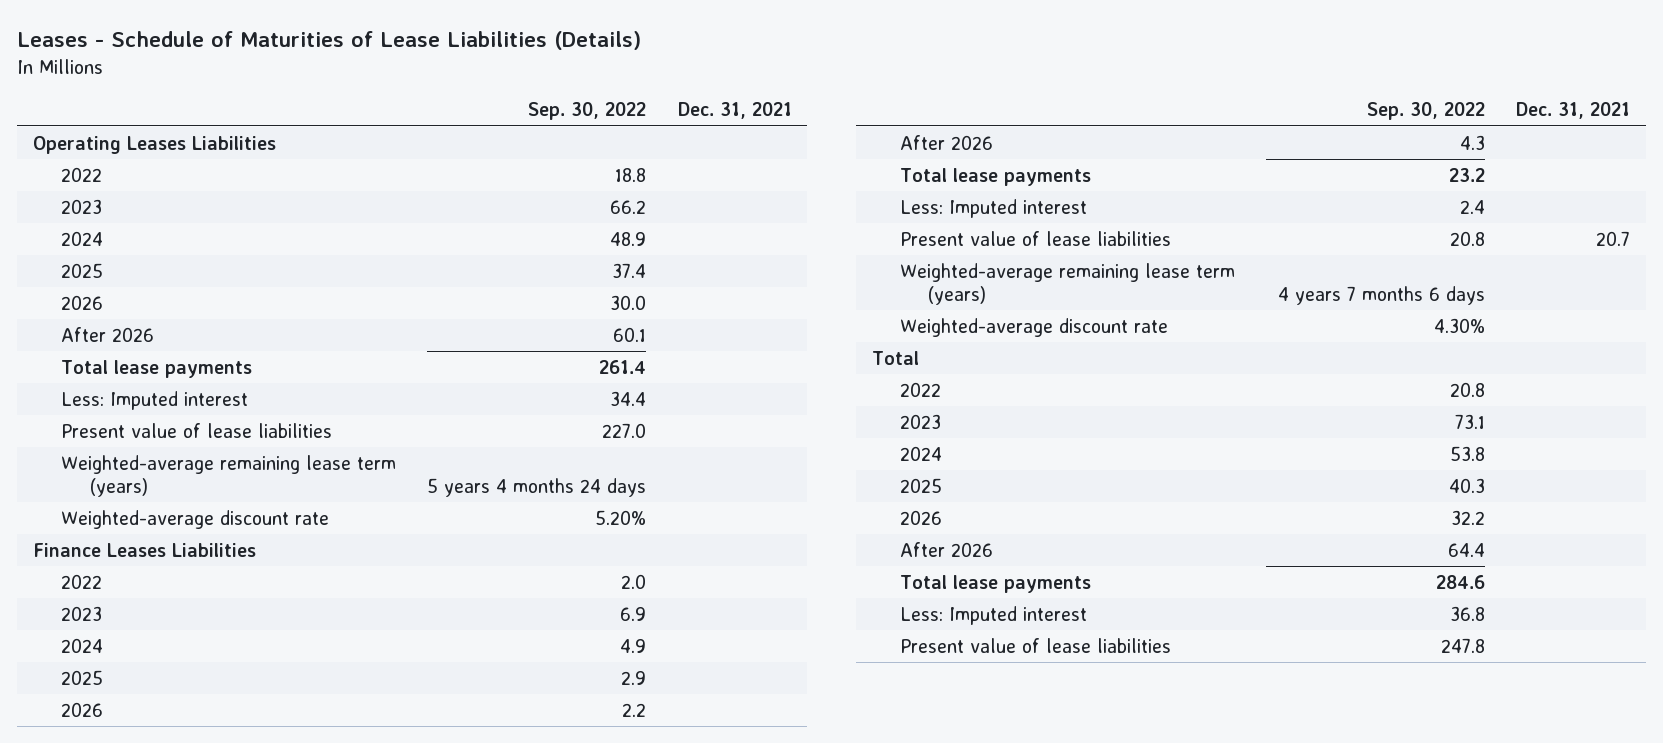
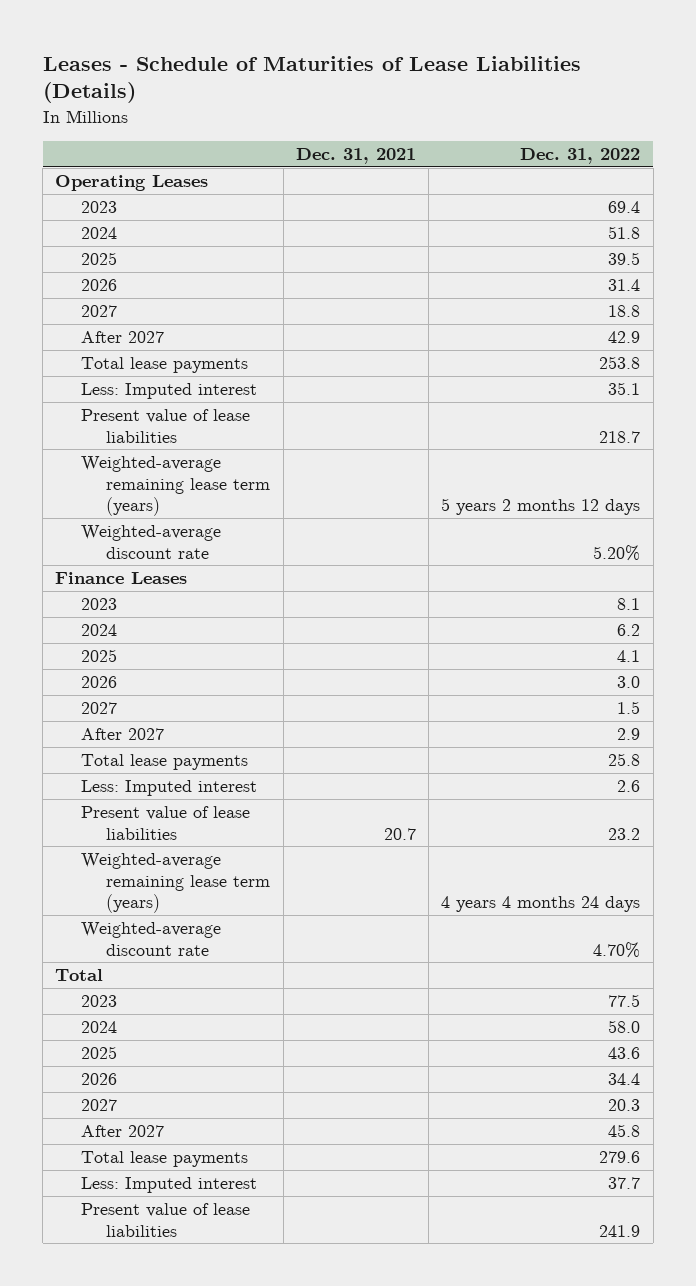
- | Sep. 30, 2022 | Dec. 31, 2021
+ | Dec. 31, 2021 | Dec. 31, 2022
- Operating Leases Liabilities
- 2022 | 18.8 |
+ Operating Leases
- After 2026 | 60.1 |
+ 2027 | | 18.8
+ After 2027 | | 42.9
- Finance Leases Liabilities
- 2022 | 2.0 |
+ Finance Leases
- After 2026 | 4.3 |
+ 2027 | | 1.5
+ After 2027 | | 2.9
- 2022 | 20.8 |
- After 2026 | 64.4 |
+ 2027 | | 20.3
+ After 2027 | | 45.8

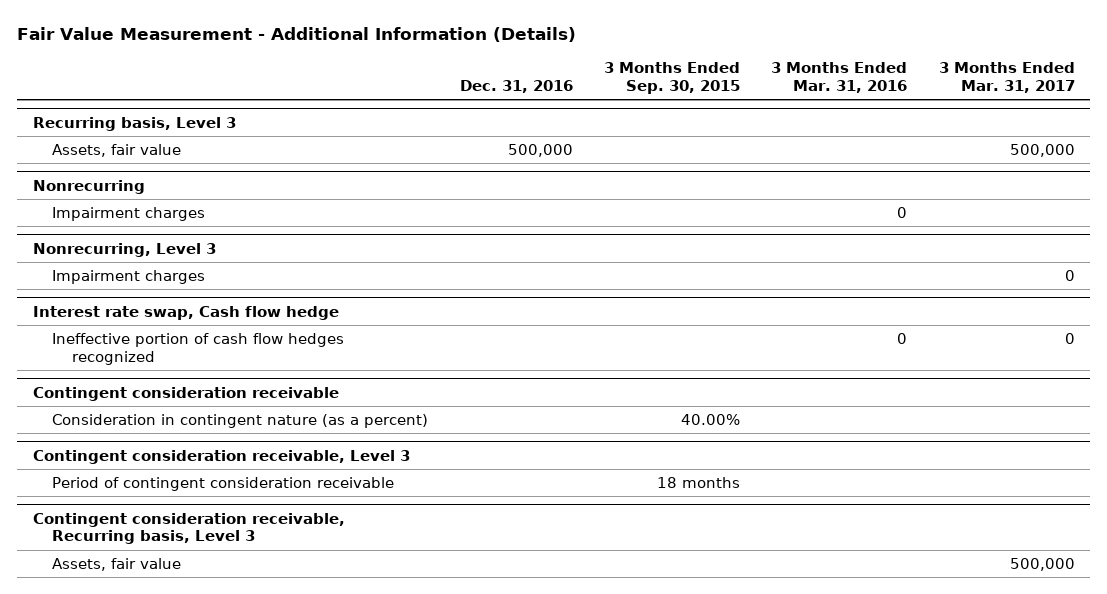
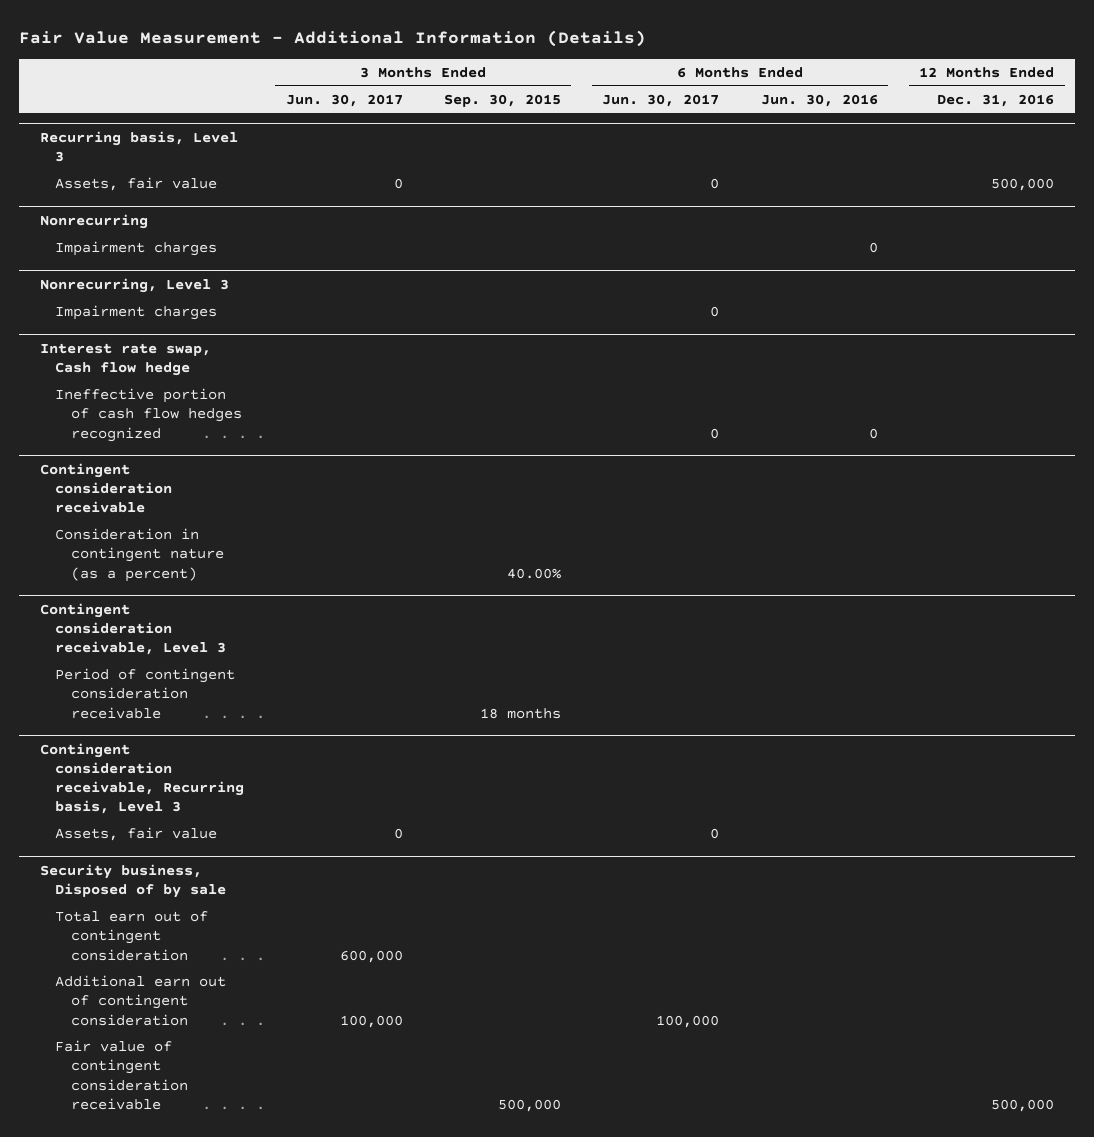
- | Dec. 31, 2016 | 3 Months Ended Sep. 30, 2015 | 3 Months Ended Mar. 31, 2016 | 3 Months Ended Mar. 31, 2017
+ | 3 Months Ended Jun. 30, 2017 | 3 Months Ended Sep. 30, 2015 | 6 Months Ended Jun. 30, 2017 | 6 Months Ended Jun. 30, 2016 | 12 Months Ended Dec. 31, 2016
+ Security business, Disposed of by sale
+ Total earn out of contingent consideration | 600,000 | | | |
+ Additional earn out of contingent consideration | 100,000 | | 100,000 | |
+ Fair value of contingent consideration receivable | | 500,000 | | | 500,000

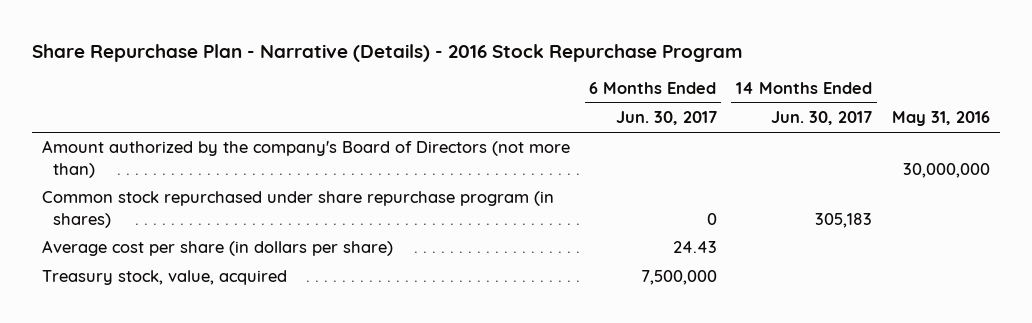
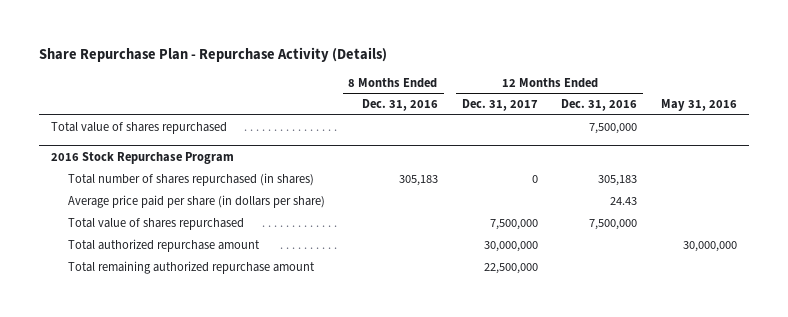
- Share Repurchase Plan - Narrative (Details) - 2016 Stock Repurchase Program
+ Share Repurchase Plan - Repurchase Activity (Details)
- | 6 Months Ended Jun. 30, 2017 | 14 Months Ended Jun. 30, 2017 | May 31, 2016
+ | 8 Months Ended Dec. 31, 2016 | 12 Months Ended Dec. 31, 2017 | 12 Months Ended Dec. 31, 2016 | May 31, 2016
- Amount authorized by the company's Board of Directors (not more than) | | | 30,000,000
- Common stock repurchased under share repurchase program (in shares) | 0 | 305,183 |
- Average cost per share (in dollars per share) | 24.43 | |
- Treasury stock, value, acquired | 7,500,000 | |
+ Total value of shares repurchased | | | 7,500,000 |
+ 2016 Stock Repurchase Program
+ Total number of shares repurchased (in shares) | 305,183 | 0 | 305,183 |
+ Average price paid per share (in dollars per share) | | | 24.43 |
+ Total value of shares repurchased | | 7,500,000 | 7,500,000 |
+ Total authorized repurchase amount | | 30,000,000 | | 30,000,000
+ Total remaining authorized repurchase amount | | 22,500,000 | |

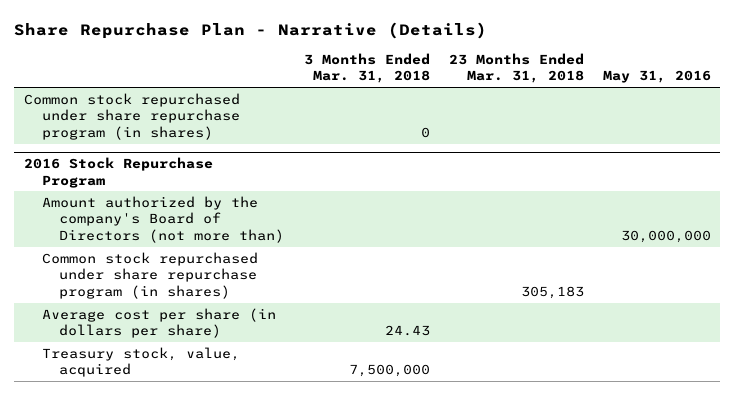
- Share Repurchase Plan - Repurchase Activity (Details)
+ Share Repurchase Plan - Narrative (Details)
- | 8 Months Ended Dec. 31, 2016 | 12 Months Ended Dec. 31, 2017 | 12 Months Ended Dec. 31, 2016 | May 31, 2016
+ | 3 Months Ended Mar. 31, 2018 | 23 Months Ended Mar. 31, 2018 | May 31, 2016
- Total value of shares repurchased | | | 7,500,000 |
+ Common stock repurchased under share repurchase program (in shares) | 0 | |
@ 2016 Stock Repurchase Program
- Total number of shares repurchased (in shares) | 305,183 | 0 | 305,183 |
- Average price paid per share (in dollars per share) | | | 24.43 |
- Total value of shares repurchased | | 7,500,000 | 7,500,000 |
- Total authorized repurchase amount | | 30,000,000 | | 30,000,000
- Total remaining authorized repurchase amount | | 22,500,000 | |
+ Amount authorized by the company's Board of Directors (not more than) | | | 30,000,000
+ Common stock repurchased under share repurchase program (in shares) | | 305,183 |
+ Average cost per share (in dollars per share) | 24.43 | |
+ Treasury stock, value, acquired | 7,500,000 | |

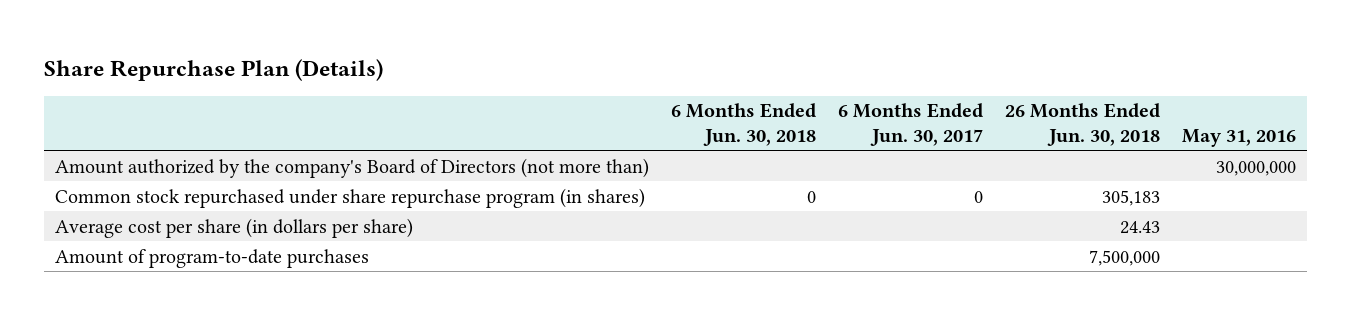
- Share Repurchase Plan - Narrative (Details)
+ Share Repurchase Plan (Details)
- | 3 Months Ended Mar. 31, 2018 | 23 Months Ended Mar. 31, 2018 | May 31, 2016
+ | 6 Months Ended Jun. 30, 2018 | 6 Months Ended Jun. 30, 2017 | 26 Months Ended Jun. 30, 2018 | May 31, 2016
+ Amount authorized by the company's Board of Directors (not more than) | | | | 30,000,000
- 2016 Stock Repurchase Program
- Amount authorized by the company's Board of Directors (not more than) | | | 30,000,000
- Common stock repurchased under share repurchase program (in shares) | | 305,183 |
- Average cost per share (in dollars per share) | 24.43 | |
- Treasury stock, value, acquired | 7,500,000 | |
+ Average cost per share (in dollars per share) | | | 24.43 |
+ Amount of program-to-date purchases | | | 7,500,000 |

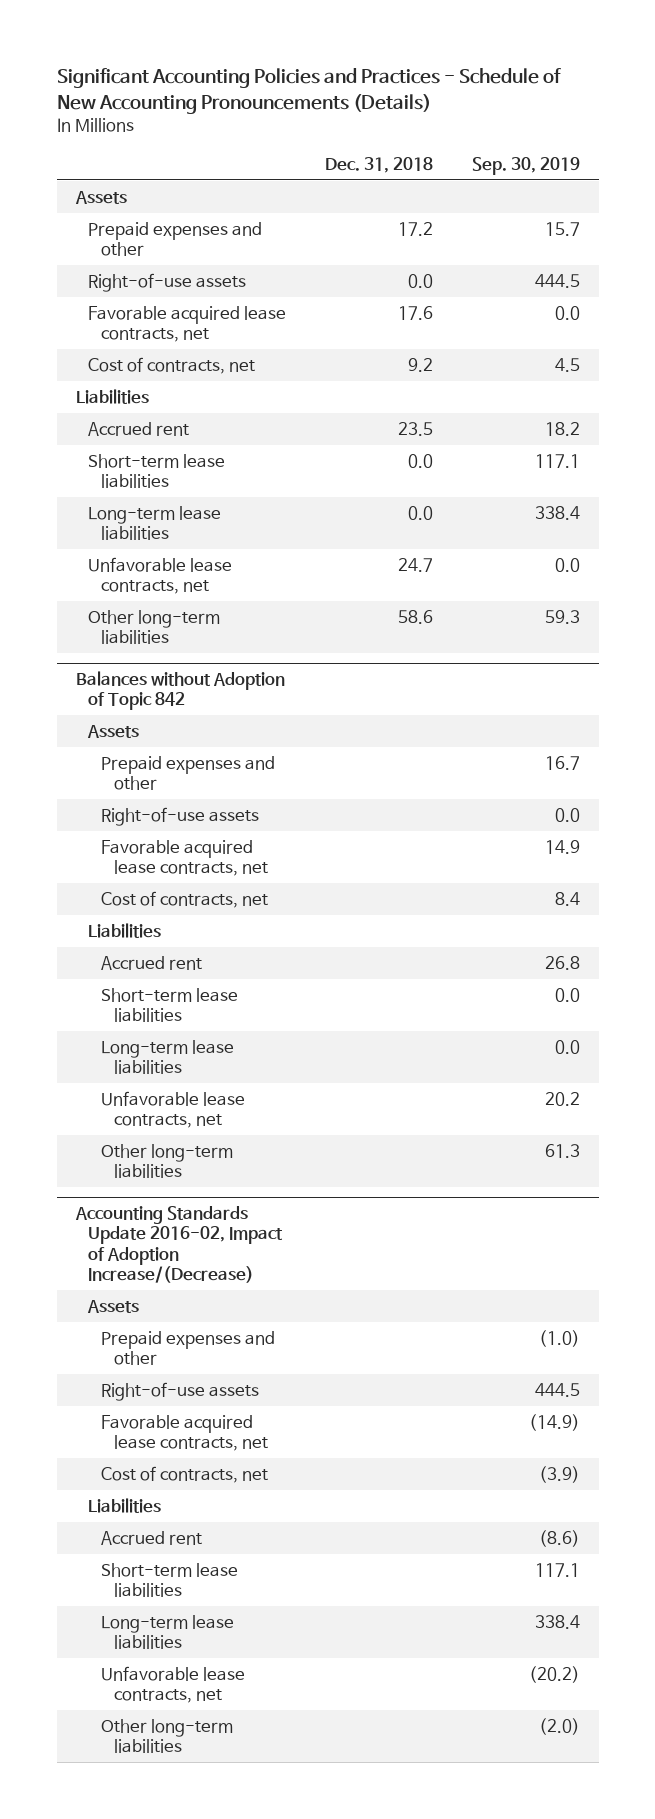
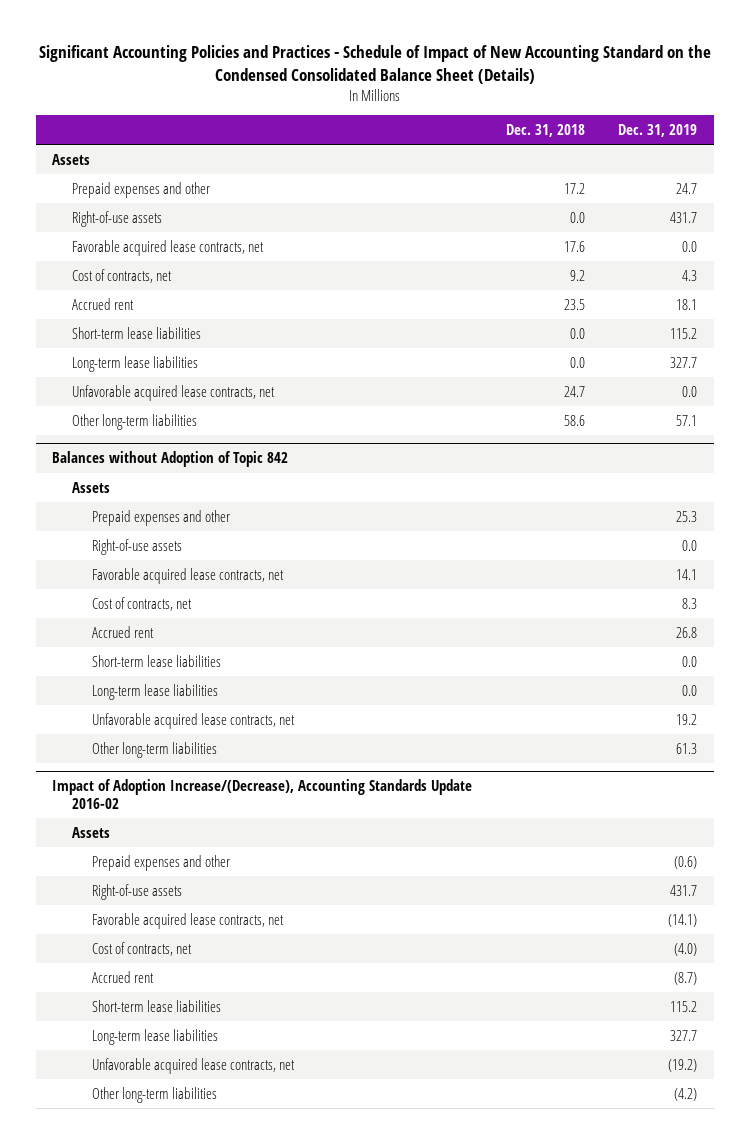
- Significant Accounting Policies and Practices - Schedule of New Accounting Pronouncements (Details)
+ Significant Accounting Policies and Practices - Schedule of Impact of New Accounting Standard on the Condensed Consolidated Balance Sheet (Details)
- | Dec. 31, 2018 | Sep. 30, 2019
+ | Dec. 31, 2018 | Dec. 31, 2019
- Liabilities
- Unfavorable lease contracts, net | 24.7 | 0.0
+ Unfavorable acquired lease contracts, net | 24.7 | 0.0
@ Balances without Adoption of Topic 842
- Liabilities
- Unfavorable lease contracts, net | | 20.2
+ Unfavorable acquired lease contracts, net | | 19.2
- Accounting Standards Update 2016-02, Impact of Adoption Increase/(Decrease)
+ Impact of Adoption Increase/(Decrease), Accounting Standards Update 2016-02
- Liabilities
- Unfavorable lease contracts, net | | (20.2)
+ Unfavorable acquired lease contracts, net | | (19.2)

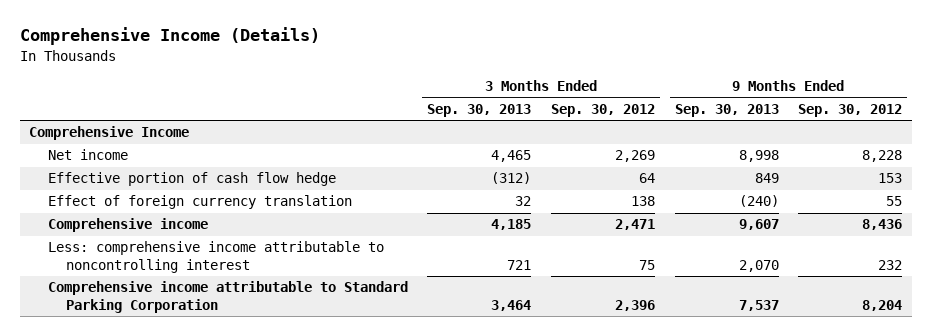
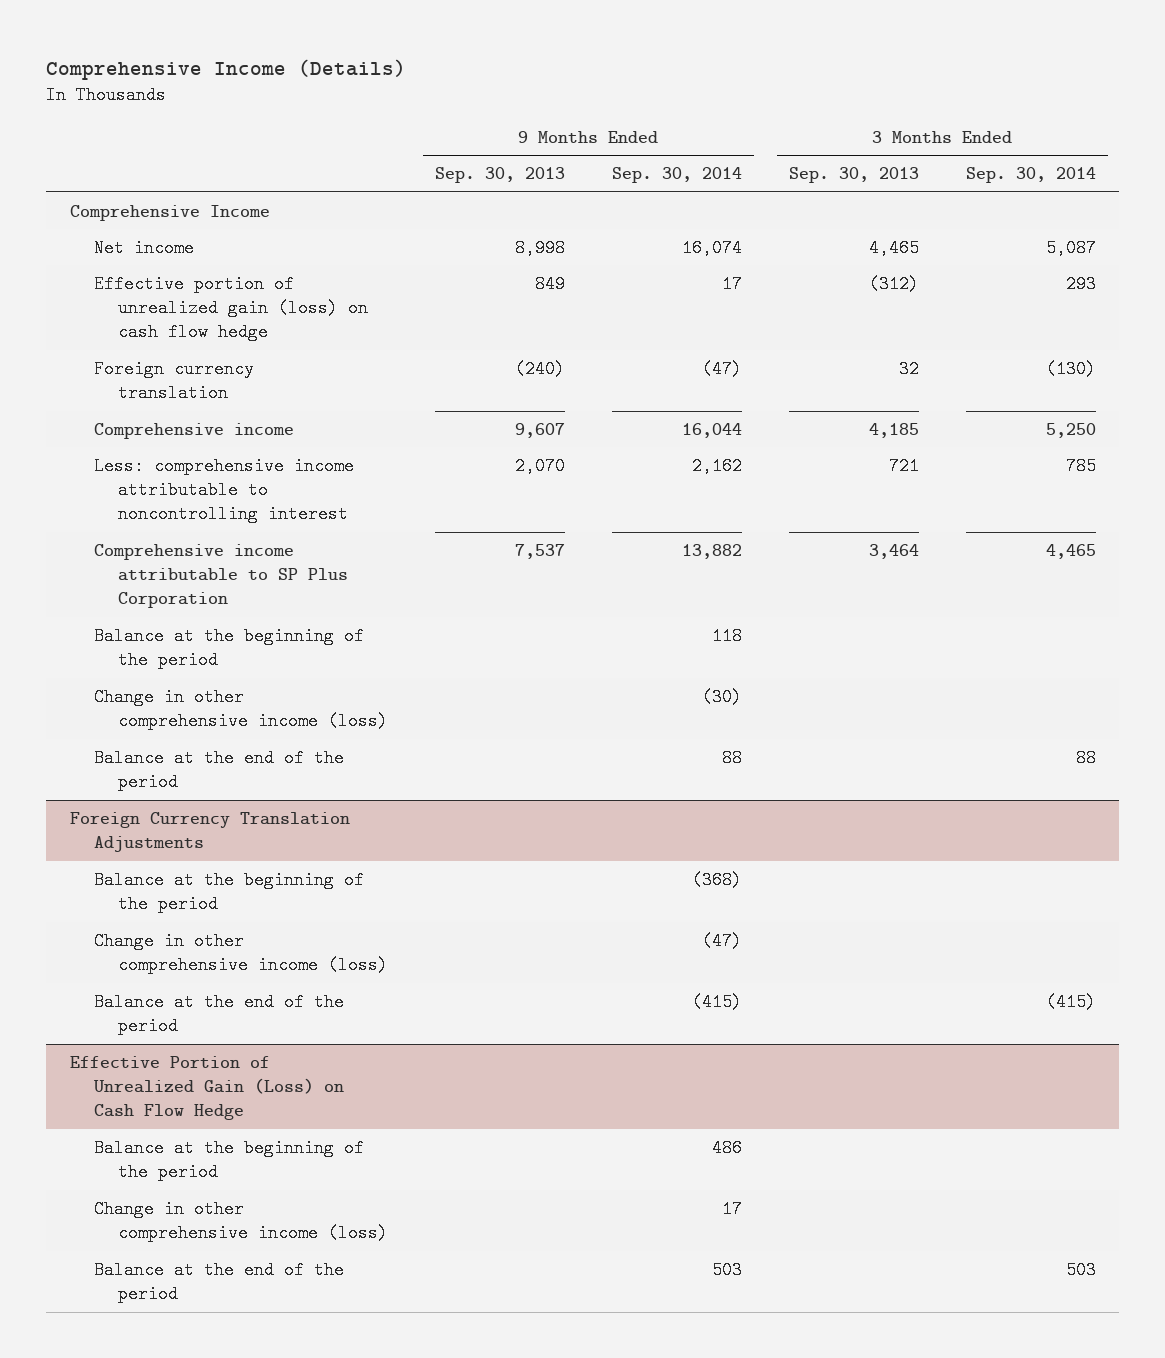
- | 3 Months Ended Sep. 30, 2013 | 3 Months Ended Sep. 30, 2012 | 9 Months Ended Sep. 30, 2013 | 9 Months Ended Sep. 30, 2012
+ | 9 Months Ended Sep. 30, 2013 | 9 Months Ended Sep. 30, 2014 | 3 Months Ended Sep. 30, 2013 | 3 Months Ended Sep. 30, 2014
- Effective portion of cash flow hedge | (312) | 64 | 849 | 153
- Effect of foreign currency translation | 32 | 138 | (240) | 55
+ Effective portion of unrealized gain (loss) on cash flow hedge | 849 | 17 | (312) | 293
+ Foreign currency translation | (240) | (47) | 32 | (130)
- Comprehensive income attributable to Standard Parking Corporation | 3,464 | 2,396 | 7,537 | 8,204
+ Comprehensive income attributable to SP Plus Corporation | 7,537 | 13,882 | 3,464 | 4,465
+ Balance at the beginning of the period | | 118 | |
+ Change in other comprehensive income (loss) | | (30) | |
+ Balance at the end of the period | | 88 | | 88
+ Foreign Currency Translation Adjustments
+ Balance at the beginning of the period | | (368) | |
+ Change in other comprehensive income (loss) | | (47) | |
+ Balance at the end of the period | | (415) | | (415)
+ Effective Portion of Unrealized Gain (Loss) on Cash Flow Hedge
+ Balance at the beginning of the period | | 486 | |
+ Change in other comprehensive income (loss) | | 17 | |
+ Balance at the end of the period | | 503 | | 503

